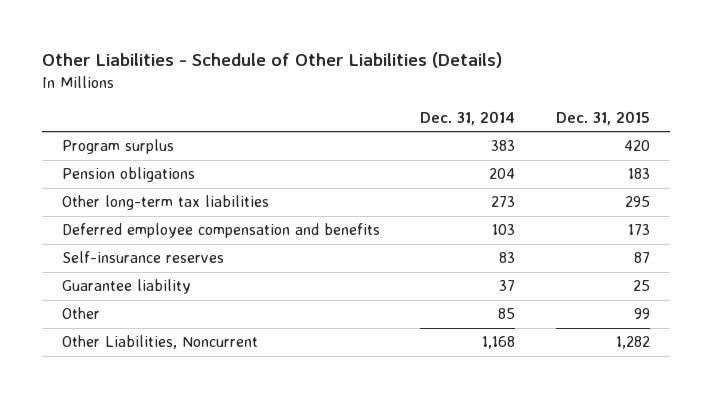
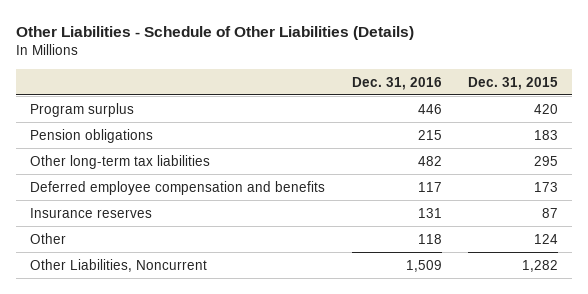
- | Dec. 31, 2014 | Dec. 31, 2015
+ | Dec. 31, 2016 | Dec. 31, 2015
- Self-insurance reserves | 83 | 87
- Guarantee liability | 37 | 25
- Other | 85 | 99
+ Insurance reserves | 131 | 87
+ Other | 118 | 124

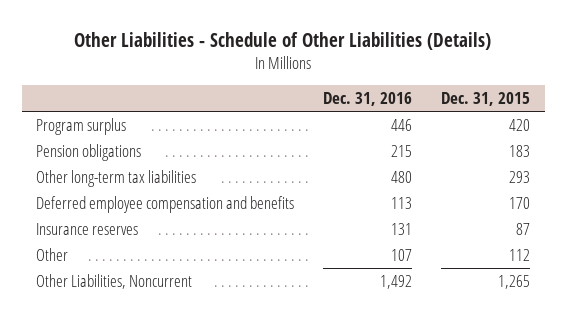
- Other long-term tax liabilities | 482 | 295
- Deferred employee compensation and benefits | 117 | 173
+ Other long-term tax liabilities | 480 | 293
+ Deferred employee compensation and benefits | 113 | 170
- Other | 118 | 124
- Other Liabilities, Noncurrent | 1,509 | 1,282
+ Other | 107 | 112
+ Other Liabilities, Noncurrent | 1,492 | 1,265

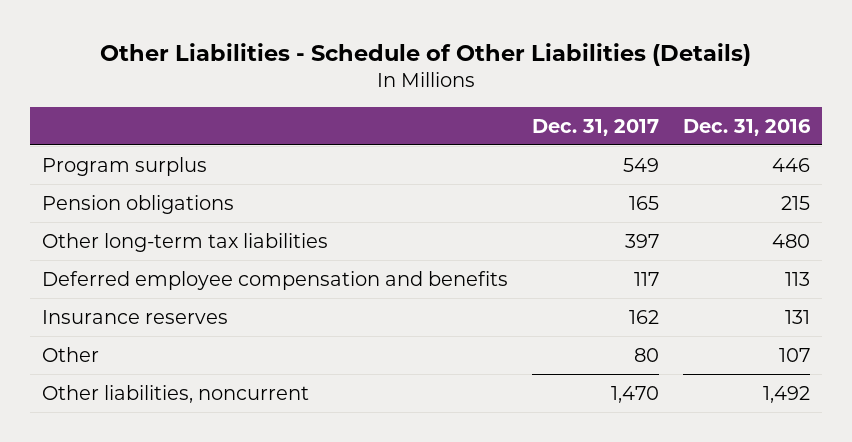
- | Dec. 31, 2016 | Dec. 31, 2015
+ | Dec. 31, 2017 | Dec. 31, 2016
- Other Liabilities, Noncurrent | 1,492 | 1,265
+ Other liabilities, noncurrent | 1,470 | 1,492

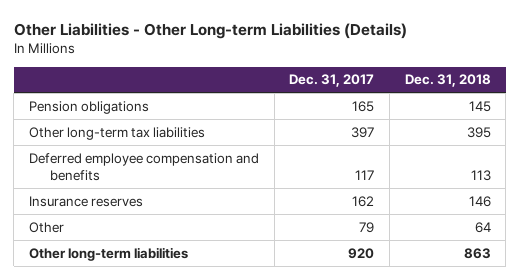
- Other Liabilities - Schedule of Other Liabilities (Details)
+ Other Liabilities - Other Long-term Liabilities (Details)
- | Dec. 31, 2017 | Dec. 31, 2016
+ | Dec. 31, 2017 | Dec. 31, 2018
- Program surplus | 549 | 446
- Other | 80 | 107
- Other liabilities, noncurrent | 1,470 | 1,492
+ Other | 79 | 64
+ Other long-term liabilities | 920 | 863

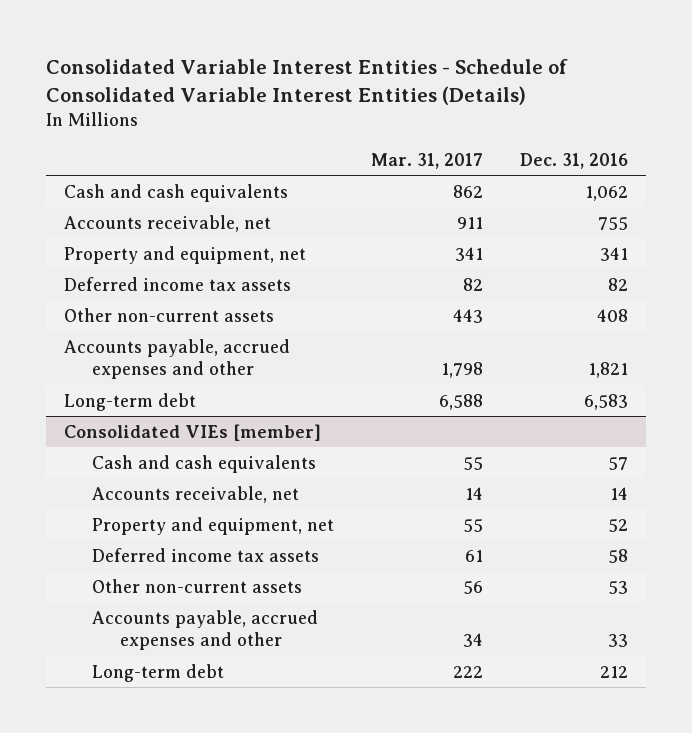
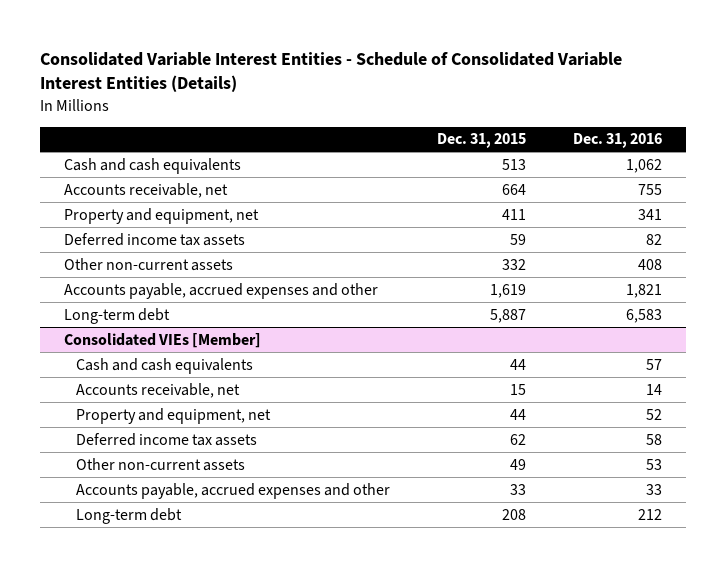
- | Mar. 31, 2017 | Dec. 31, 2016
+ | Dec. 31, 2015 | Dec. 31, 2016
- Consolidated VIEs [member]
+ Consolidated VIEs [Member]

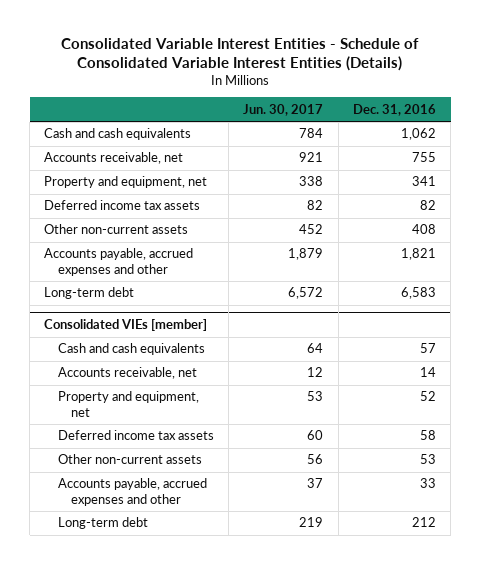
- | Dec. 31, 2015 | Dec. 31, 2016
+ | Jun. 30, 2017 | Dec. 31, 2016
- Consolidated VIEs [Member]
+ Consolidated VIEs [member]

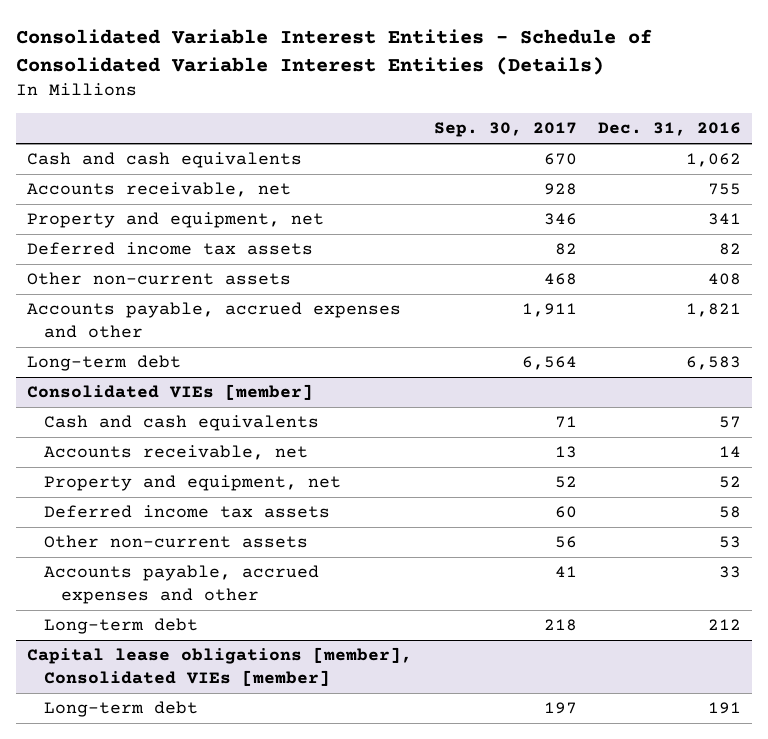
- | Jun. 30, 2017 | Dec. 31, 2016
+ | Sep. 30, 2017 | Dec. 31, 2016
+ Capital lease obligations [member], Consolidated VIEs [member]
+ Long-term debt | 197 | 191

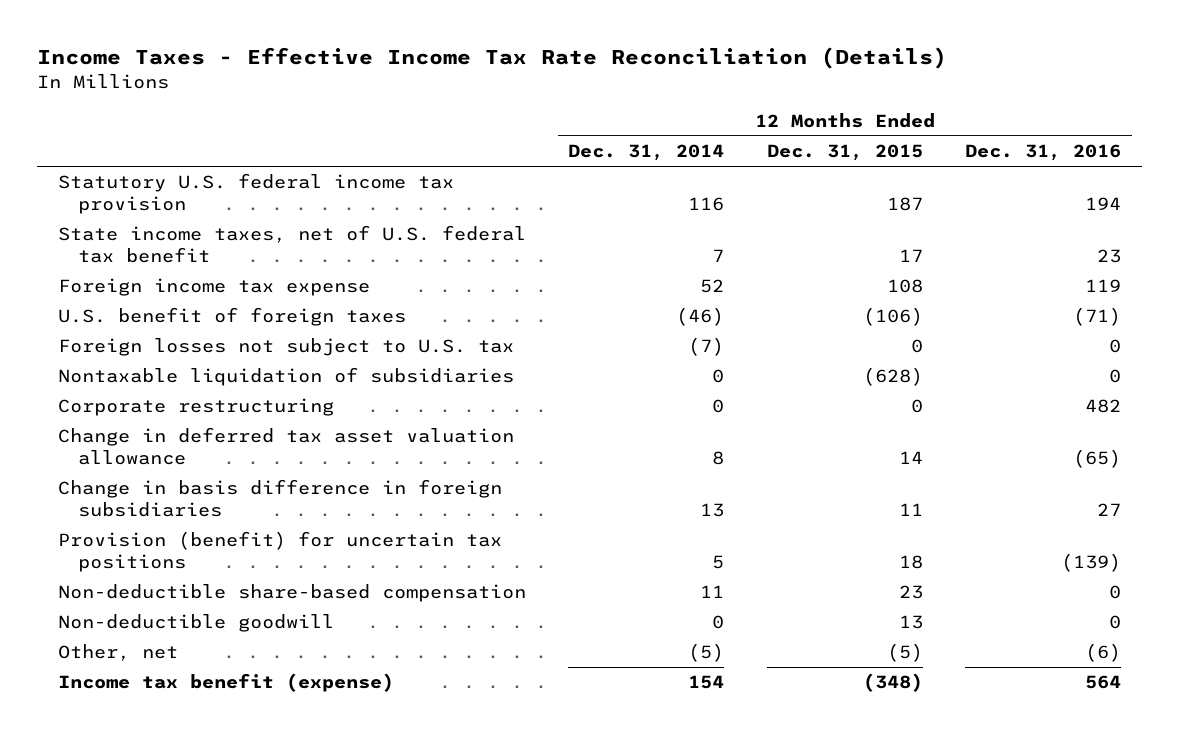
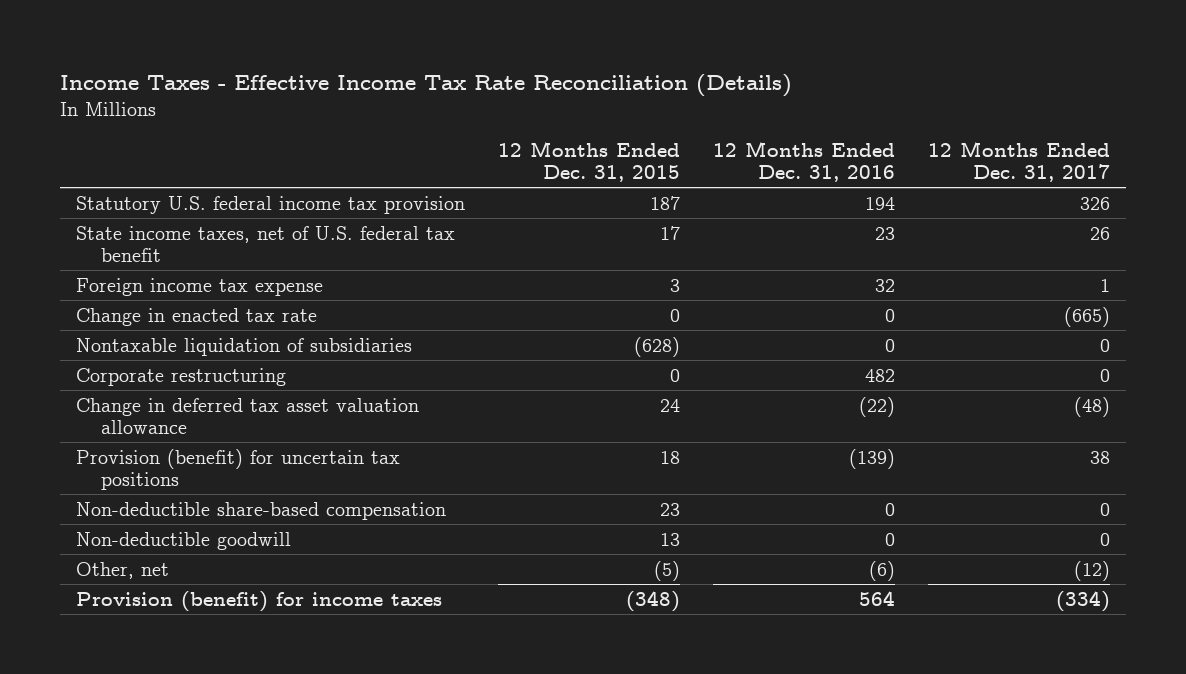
- | 12 Months Ended Dec. 31, 2014 | 12 Months Ended Dec. 31, 2015 | 12 Months Ended Dec. 31, 2016
+ | 12 Months Ended Dec. 31, 2015 | 12 Months Ended Dec. 31, 2016 | 12 Months Ended Dec. 31, 2017
- Foreign income tax expense | 52 | 108 | 119
- U.S. benefit of foreign taxes | (46) | (106) | (71)
- Foreign losses not subject to U.S. tax | (7) | 0 | 0
+ Foreign income tax expense | 3 | 32 | 1
+ Change in enacted tax rate | 0 | 0 | (665)
- Change in deferred tax asset valuation allowance | 8 | 14 | (65)
- Change in basis difference in foreign subsidiaries | 13 | 11 | 27
+ Change in deferred tax asset valuation allowance | 24 | (22) | (48)
- Income tax benefit (expense) | 154 | (348) | 564
+ Provision (benefit) for income taxes | (348) | 564 | (334)

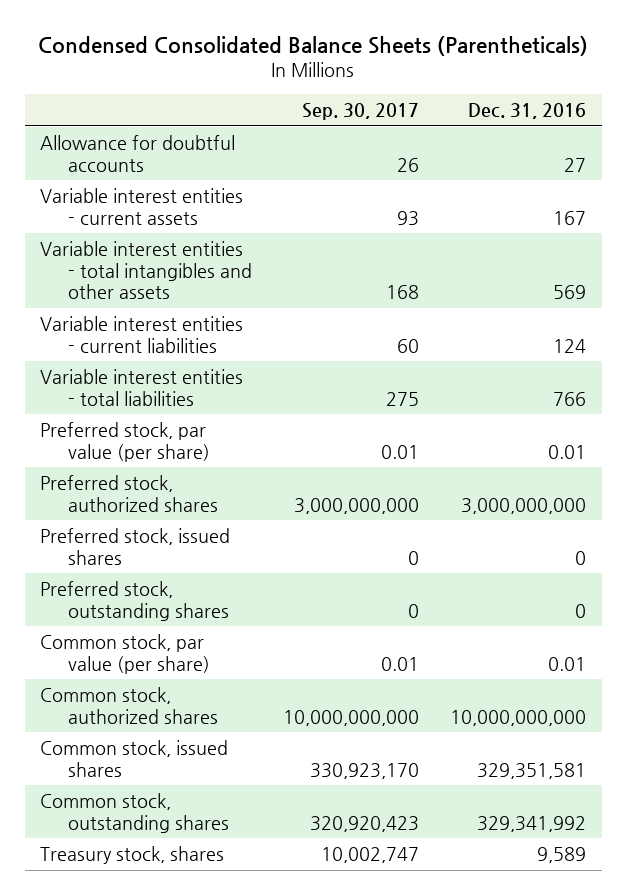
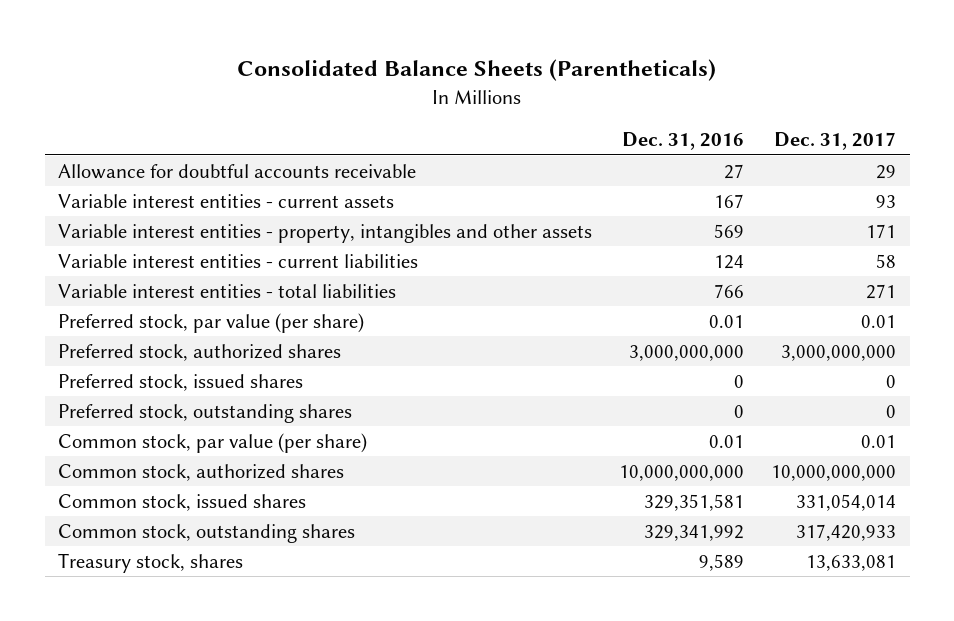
- Condensed Consolidated Balance Sheets (Parentheticals)
+ Consolidated Balance Sheets (Parentheticals)
- | Sep. 30, 2017 | Dec. 31, 2016
+ | Dec. 31, 2016 | Dec. 31, 2017
- Allowance for doubtful accounts | 26 | 27
+ Allowance for doubtful accounts receivable | 27 | 29
- Variable interest entities - total intangibles and other assets | 168 | 569
+ Variable interest entities - property, intangibles and other assets | 569 | 171

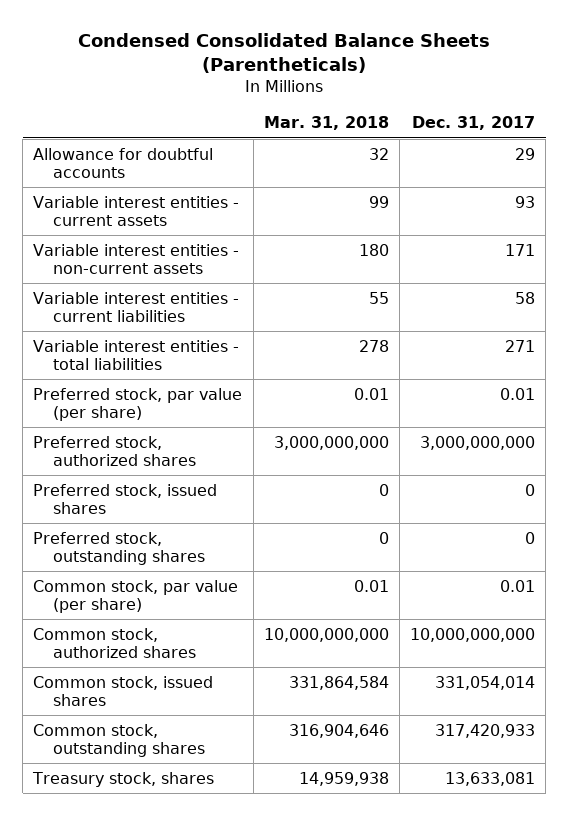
- Consolidated Balance Sheets (Parentheticals)
+ Condensed Consolidated Balance Sheets (Parentheticals)
- | Dec. 31, 2016 | Dec. 31, 2017
+ | Mar. 31, 2018 | Dec. 31, 2017
- Allowance for doubtful accounts receivable | 27 | 29
+ Allowance for doubtful accounts | 32 | 29
- Variable interest entities - property, intangibles and other assets | 569 | 171
+ Variable interest entities - non-current assets | 180 | 171

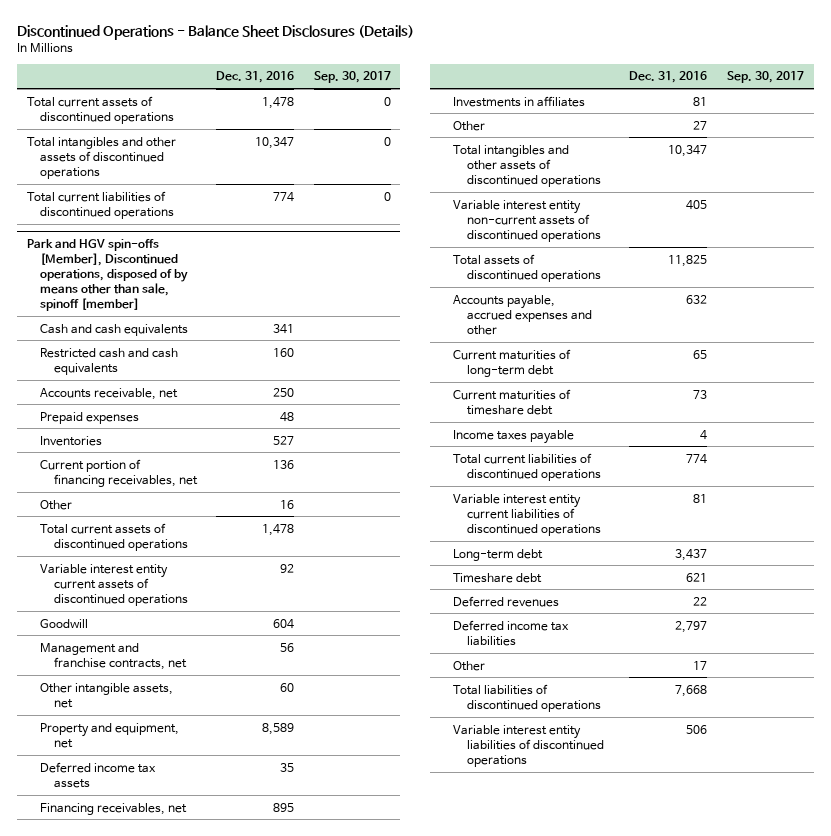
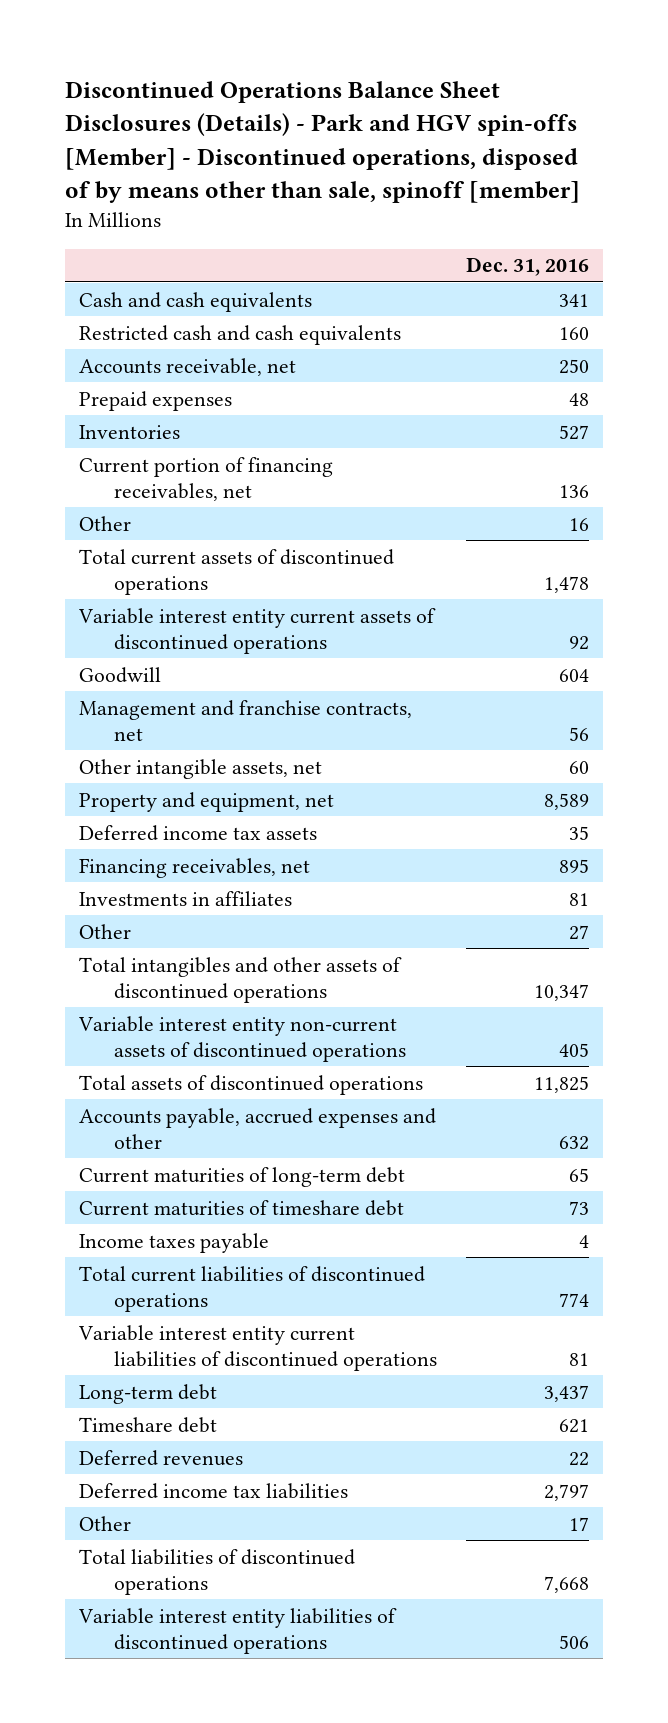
- Discontinued Operations - Balance Sheet Disclosures (Details)
+ Discontinued Operations Balance Sheet Disclosures (Details) - Park and HGV spin-offs [Member] - Discontinued operations, disposed of by means other than sale, spinoff [member]
- | Dec. 31, 2016 | Sep. 30, 2017
+ | Dec. 31, 2016
- Total current assets of discontinued operations | 1,478 | 0
- Total intangibles and other assets of discontinued operations | 10,347 | 0
- Total current liabilities of discontinued operations | 774 | 0
- Park and HGV spin-offs [Member], Discontinued operations, disposed of by means other than sale, spinoff [member]

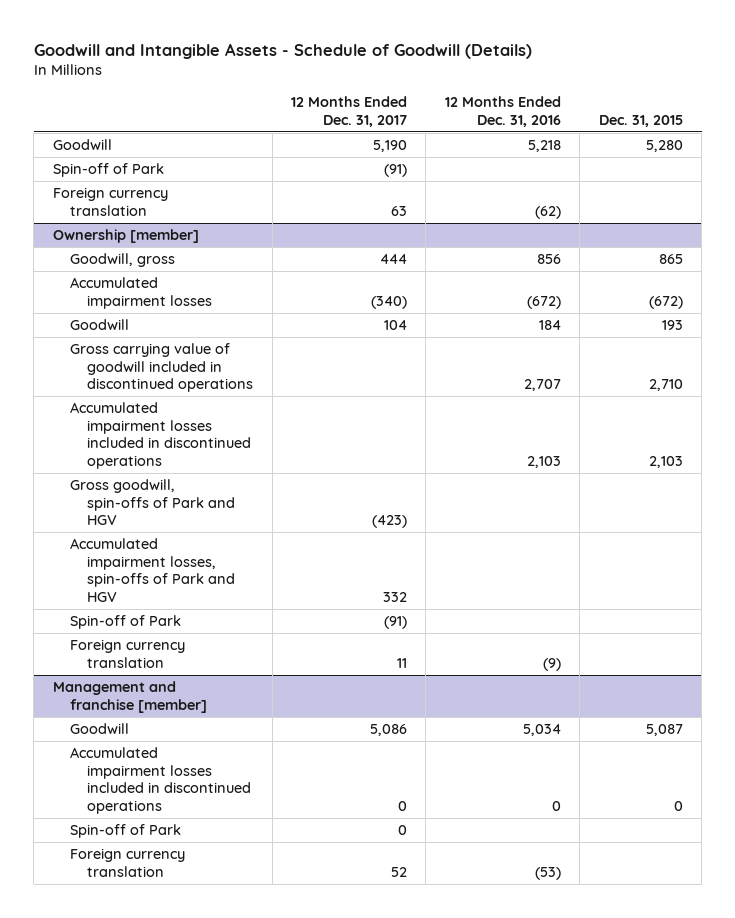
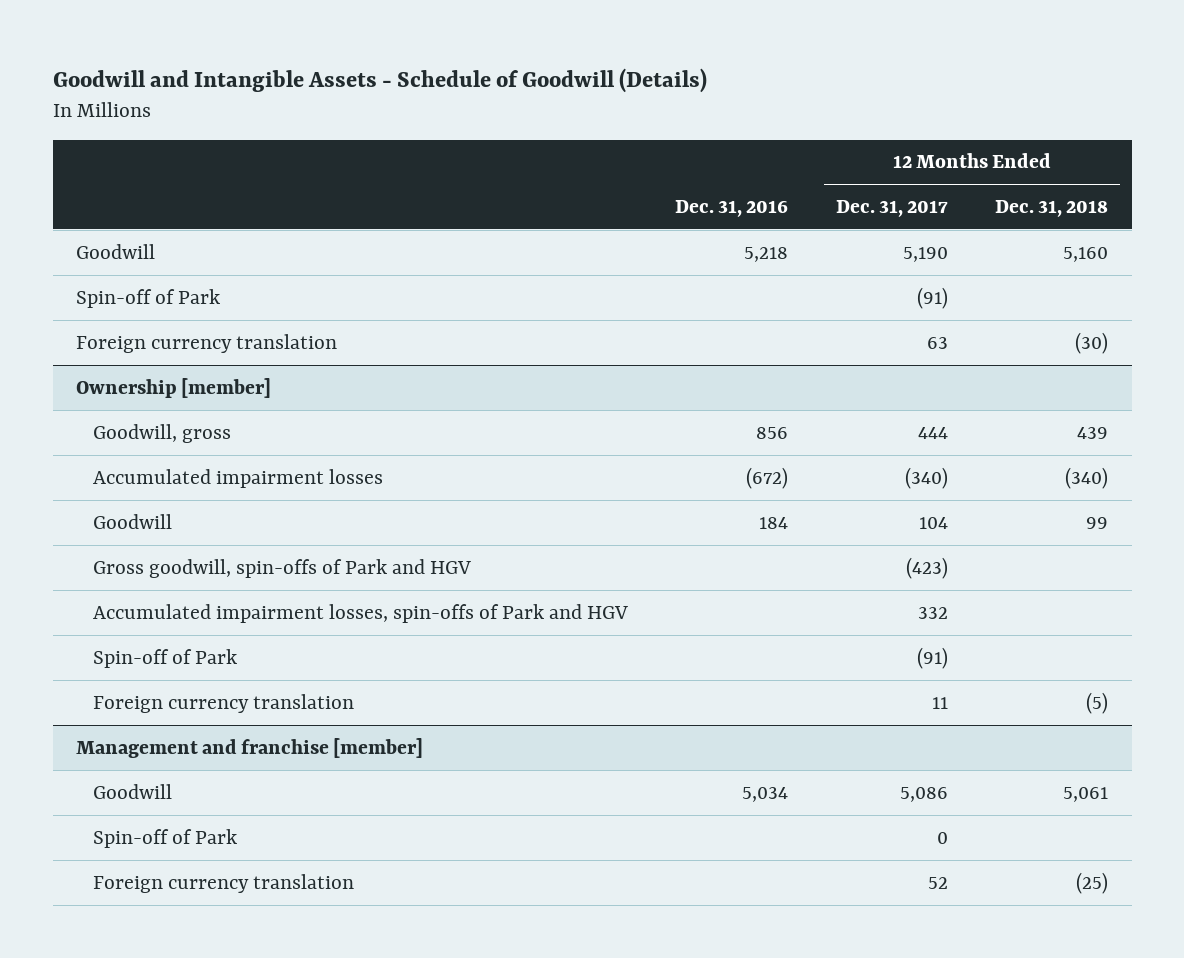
- | 12 Months Ended Dec. 31, 2017 | 12 Months Ended Dec. 31, 2016 | Dec. 31, 2015
+ | Dec. 31, 2016 | 12 Months Ended Dec. 31, 2017 | 12 Months Ended Dec. 31, 2018
@ Ownership [member]
- Gross carrying value of goodwill included in discontinued operations | | 2,707 | 2,710
- Accumulated impairment losses included in discontinued operations | | 2,103 | 2,103
@ Management and franchise [member]
- Accumulated impairment losses included in discontinued operations | 0 | 0 | 0

